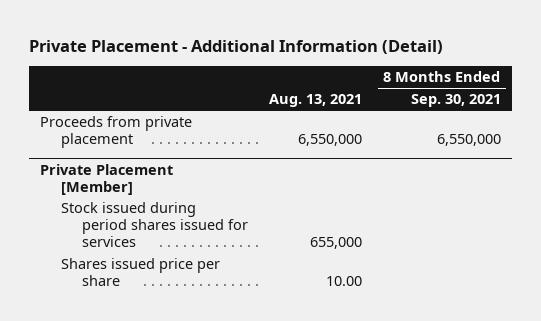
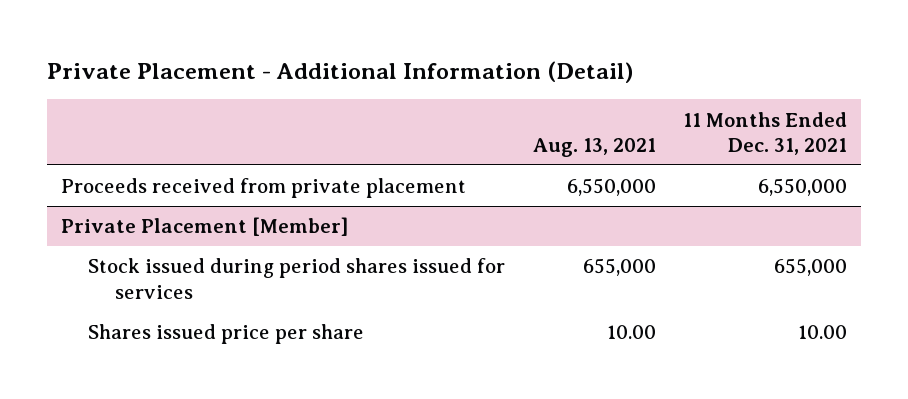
- | Aug. 13, 2021 | 8 Months Ended Sep. 30, 2021
+ | Aug. 13, 2021 | 11 Months Ended Dec. 31, 2021
- Proceeds from private placement | 6,550,000 | 6,550,000
+ Proceeds received from private placement | 6,550,000 | 6,550,000

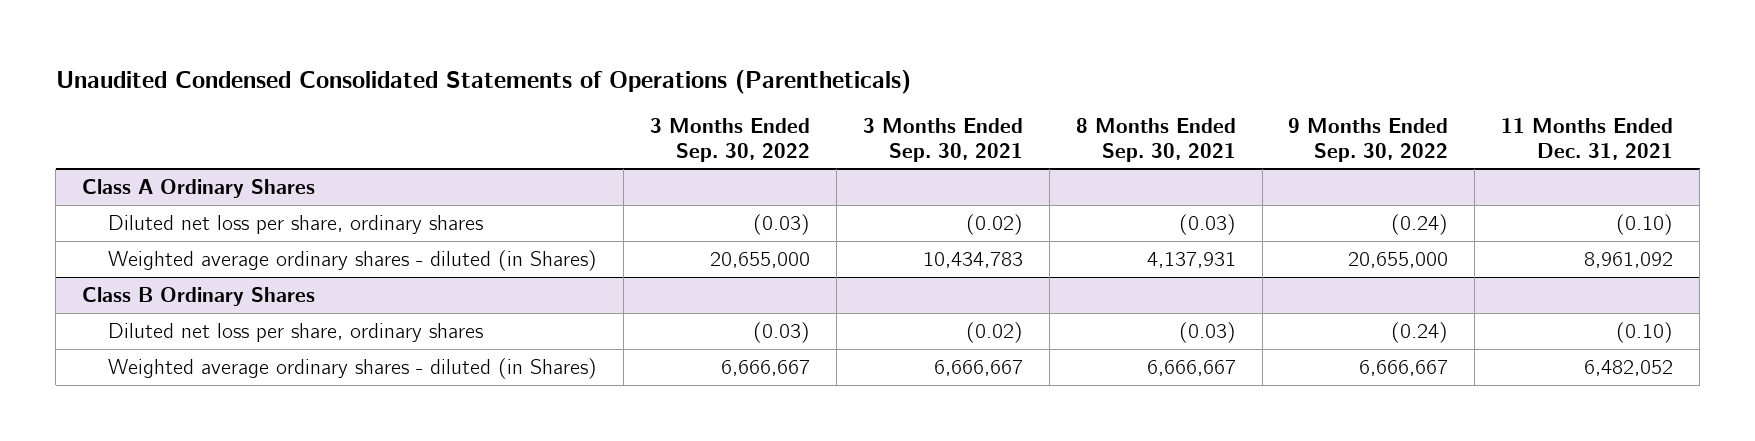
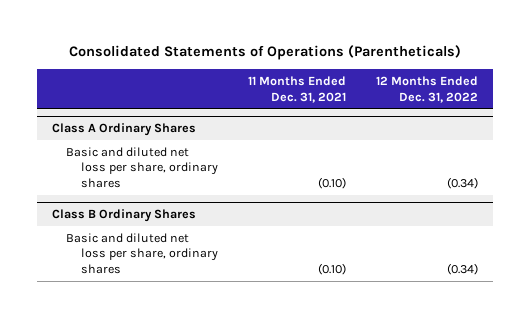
- Unaudited Condensed Consolidated Statements of Operations (Parentheticals)
+ Consolidated Statements of Operations (Parentheticals)
- | 3 Months Ended Sep. 30, 2022 | 3 Months Ended Sep. 30, 2021 | 8 Months Ended Sep. 30, 2021 | 9 Months Ended Sep. 30, 2022 | 11 Months Ended Dec. 31, 2021
+ | 11 Months Ended Dec. 31, 2021 | 12 Months Ended Dec. 31, 2022
@ Class A Ordinary Shares
- Diluted net loss per share, ordinary shares | (0.03) | (0.02) | (0.03) | (0.24) | (0.10)
- Weighted average ordinary shares - diluted (in Shares) | 20,655,000 | 10,434,783 | 4,137,931 | 20,655,000 | 8,961,092
+ Basic and diluted net loss per share, ordinary shares | (0.10) | (0.34)
@ Class B Ordinary Shares
- Diluted net loss per share, ordinary shares | (0.03) | (0.02) | (0.03) | (0.24) | (0.10)
- Weighted average ordinary shares - diluted (in Shares) | 6,666,667 | 6,666,667 | 6,666,667 | 6,666,667 | 6,482,052
+ Basic and diluted net loss per share, ordinary shares | (0.10) | (0.34)

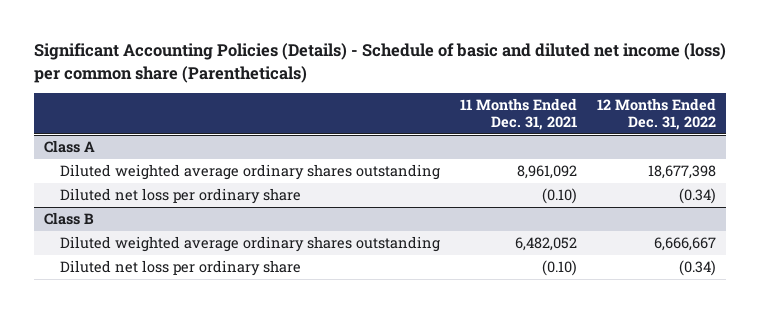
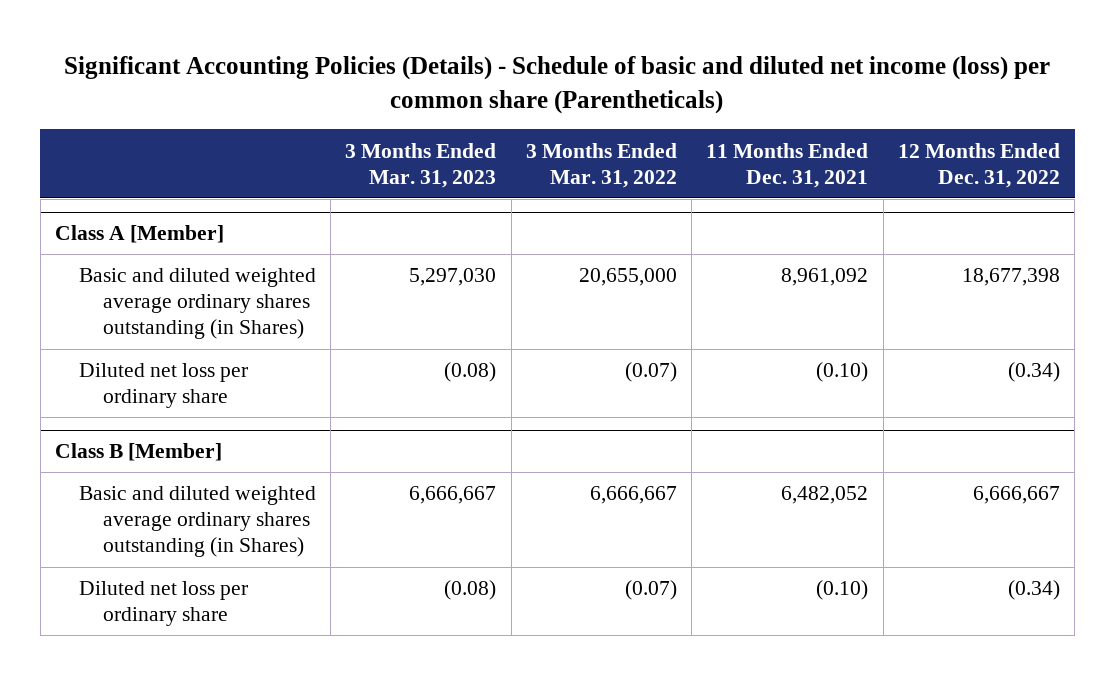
- | 11 Months Ended Dec. 31, 2021 | 12 Months Ended Dec. 31, 2022
+ | 3 Months Ended Mar. 31, 2023 | 3 Months Ended Mar. 31, 2022 | 11 Months Ended Dec. 31, 2021 | 12 Months Ended Dec. 31, 2022
- Class A
- Diluted weighted average ordinary shares outstanding | 8,961,092 | 18,677,398
+ Class A [Member]
+ Basic and diluted weighted average ordinary shares outstanding (in Shares) | 5,297,030 | 20,655,000 | 8,961,092 | 18,677,398
- Class B
- Diluted weighted average ordinary shares outstanding | 6,482,052 | 6,666,667
+ Class B [Member]
+ Basic and diluted weighted average ordinary shares outstanding (in Shares) | 6,666,667 | 6,666,667 | 6,482,052 | 6,666,667

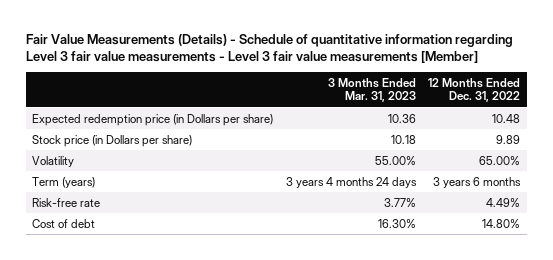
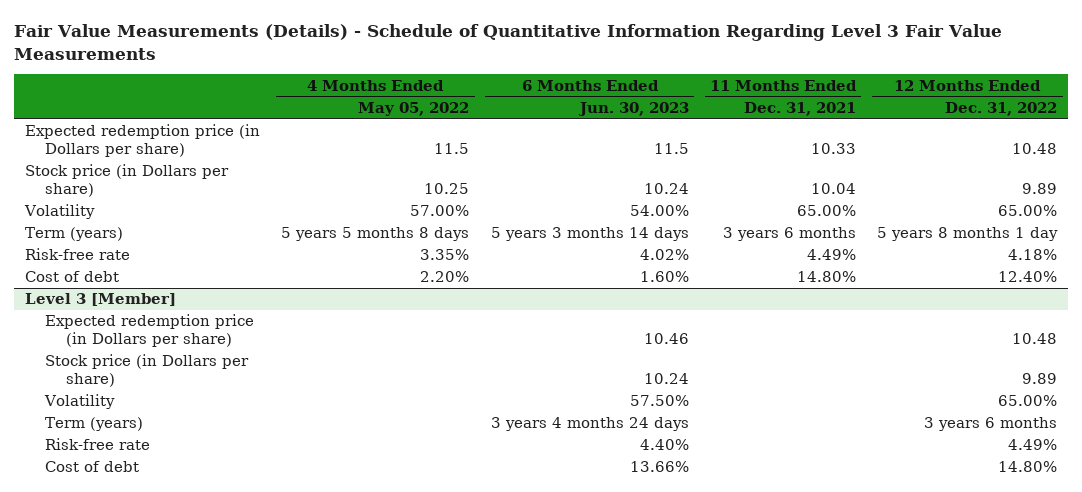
- Fair Value Measurements (Details) - Schedule of quantitative information regarding Level 3 fair value measurements - Level 3 fair value measurements [Member]
+ Fair Value Measurements (Details) - Schedule of Quantitative Information Regarding Level 3 Fair Value Measurements
- | 3 Months Ended Mar. 31, 2023 | 12 Months Ended Dec. 31, 2022
+ | 4 Months Ended May 05, 2022 | 6 Months Ended Jun. 30, 2023 | 11 Months Ended Dec. 31, 2021 | 12 Months Ended Dec. 31, 2022
+ Term (years) | 5 years 5 months 8 days | 5 years 3 months 14 days | 3 years 6 months | 5 years 8 months 1 day
+ Risk-free rate | 3.35% | 4.02% | 4.49% | 4.18%
+ Cost of debt | 2.20% | 1.60% | 14.80% | 12.40%
+ Level 3 [Member]
+ Expected redemption price (in Dollars per share) | | 10.46 | | 10.48
+ Stock price (in Dollars per share) | | 10.24 | | 9.89
+ Volatility | | 57.50% | | 65.00%

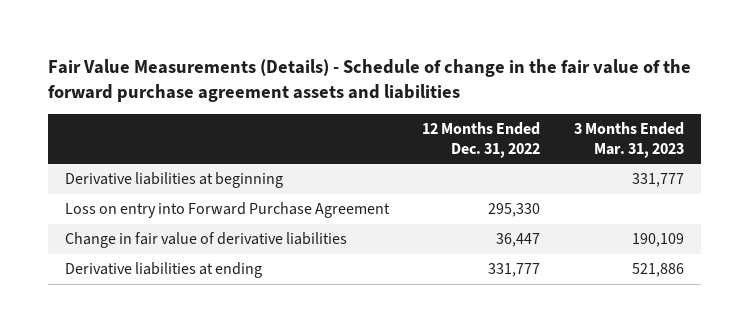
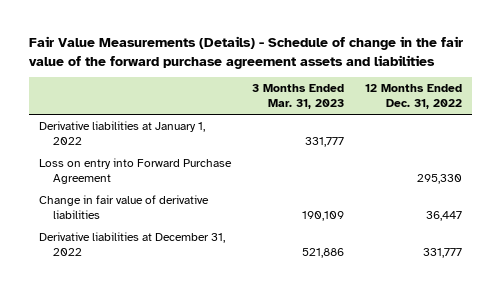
- | 12 Months Ended Dec. 31, 2022 | 3 Months Ended Mar. 31, 2023
+ | 3 Months Ended Mar. 31, 2023 | 12 Months Ended Dec. 31, 2022
- Derivative liabilities at beginning | | 331,777
+ Derivative liabilities at January 1, 2022 | 331,777 |
- Derivative liabilities at ending | 331,777 | 521,886
+ Derivative liabilities at December 31, 2022 | 521,886 | 331,777

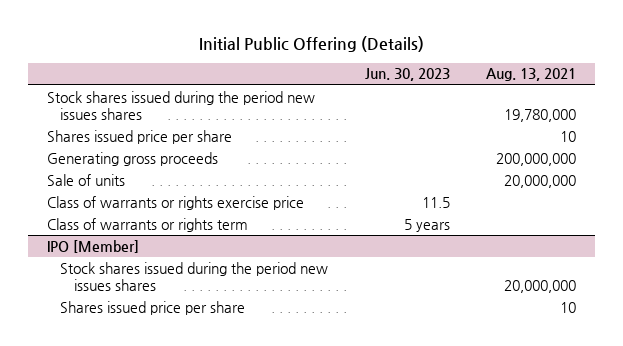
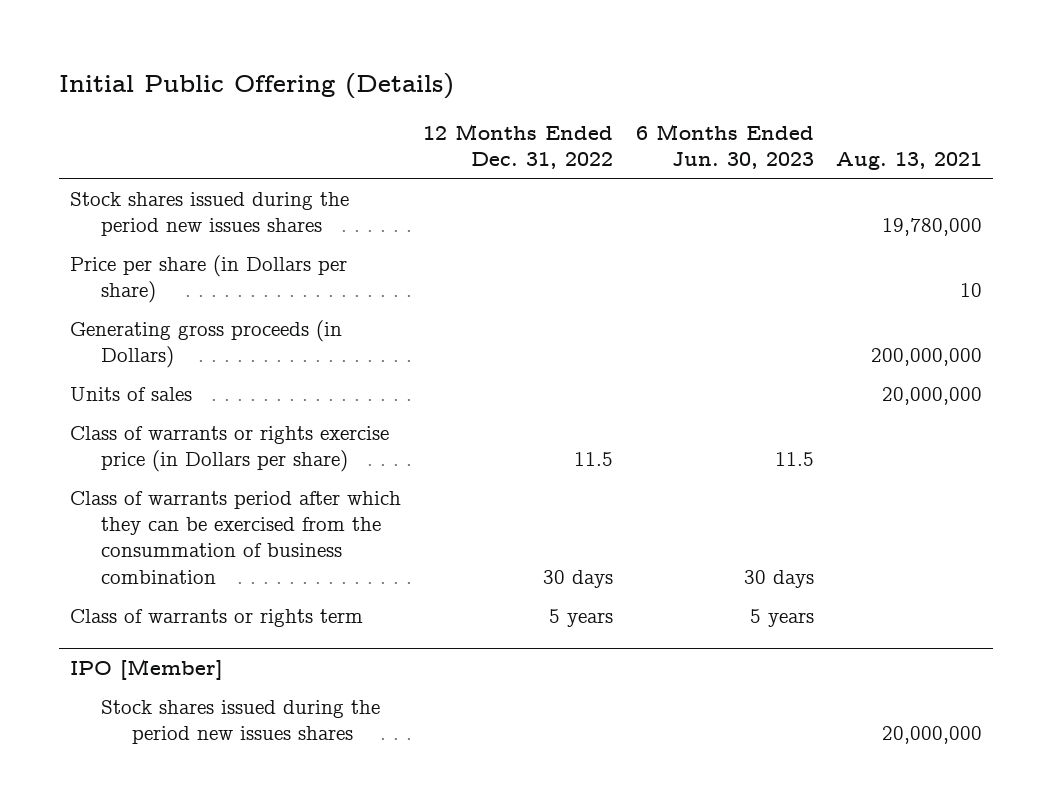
- | Jun. 30, 2023 | Aug. 13, 2021
+ | 12 Months Ended Dec. 31, 2022 | 6 Months Ended Jun. 30, 2023 | Aug. 13, 2021
- Shares issued price per share | | 10
- Generating gross proceeds | | 200,000,000
- Sale of units | | 20,000,000
- Class of warrants or rights exercise price | 11.5 |
+ Price per share (in Dollars per share) | | | 10
+ Generating gross proceeds (in Dollars) | | | 200,000,000
+ Units of sales | | | 20,000,000
+ Class of warrants or rights exercise price (in Dollars per share) | 11.5 | 11.5 |
+ Class of warrants period after which they can be exercised from the consummation of business combination | 30 days | 30 days |
@ IPO [Member]
- Shares issued price per share | | 10

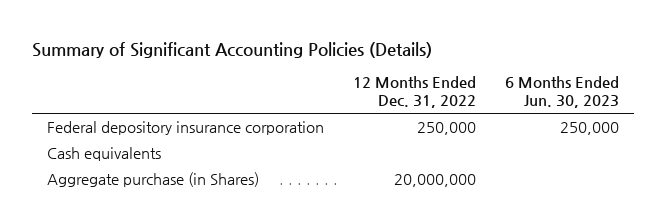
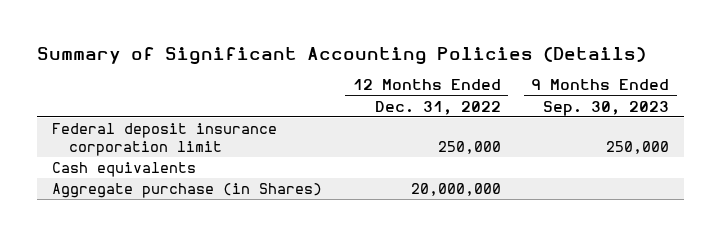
- | 12 Months Ended Dec. 31, 2022 | 6 Months Ended Jun. 30, 2023
+ | 12 Months Ended Dec. 31, 2022 | 9 Months Ended Sep. 30, 2023
- Federal depository insurance corporation | 250,000 | 250,000
+ Federal deposit insurance corporation limit | 250,000 | 250,000

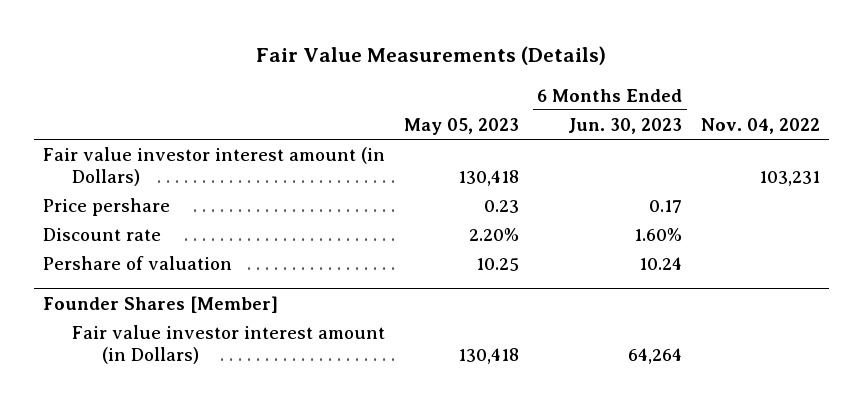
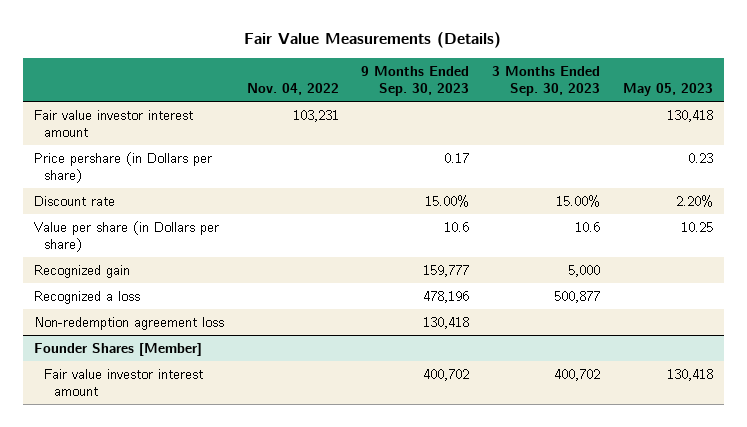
- | May 05, 2023 | 6 Months Ended Jun. 30, 2023 | Nov. 04, 2022
+ | Nov. 04, 2022 | 9 Months Ended Sep. 30, 2023 | 3 Months Ended Sep. 30, 2023 | May 05, 2023
- Fair value investor interest amount (in Dollars) | 130,418 | | 103,231
- Price pershare | 0.23 | 0.17 |
+ Fair value investor interest amount | 103,231 | | | 130,418
+ Price pershare (in Dollars per share) | | 0.17 | | 0.23
- Pershare of valuation | 10.25 | 10.24 |
+ Value per share (in Dollars per share) | | 10.6 | 10.6 | 10.25
+ Recognized gain | | 159,777 | 5,000 |
+ Recognized a loss | | 478,196 | 500,877 |
+ Non-redemption agreement loss | | 130,418 | |
@ Founder Shares [Member]
- Fair value investor interest amount (in Dollars) | 130,418 | 64,264 |
+ Fair value investor interest amount | | 400,702 | 400,702 | 130,418

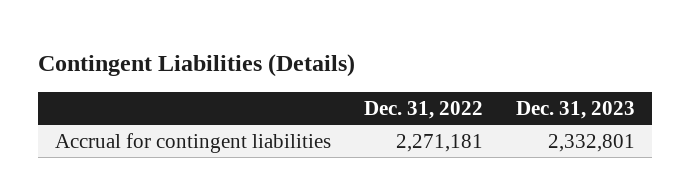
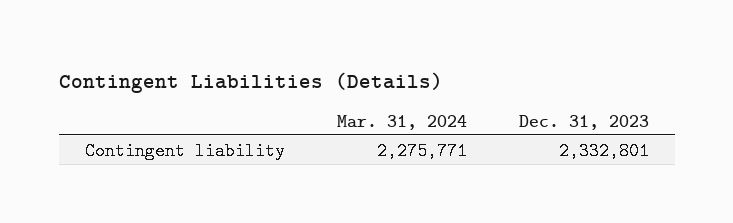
- | Dec. 31, 2022 | Dec. 31, 2023
+ | Mar. 31, 2024 | Dec. 31, 2023
- Accrual for contingent liabilities | 2,271,181 | 2,332,801
+ Contingent liability | 2,275,771 | 2,332,801

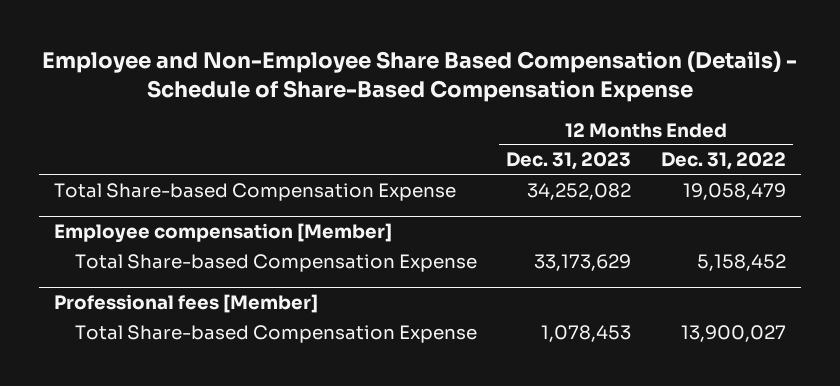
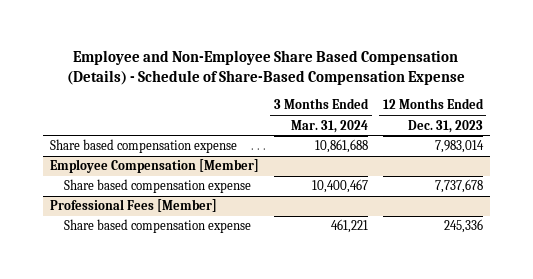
- | 12 Months Ended Dec. 31, 2023 | 12 Months Ended Dec. 31, 2022
+ | 3 Months Ended Mar. 31, 2024 | 12 Months Ended Dec. 31, 2023
- Total Share-based Compensation Expense | 34,252,082 | 19,058,479
- Employee compensation [Member]
- Total Share-based Compensation Expense | 33,173,629 | 5,158,452
- Professional fees [Member]
- Total Share-based Compensation Expense | 1,078,453 | 13,900,027
+ Share based compensation expense | 10,861,688 | 7,983,014
+ Employee Compensation [Member]
+ Share based compensation expense | 10,400,467 | 7,737,678
+ Professional Fees [Member]
+ Share based compensation expense | 461,221 | 245,336

